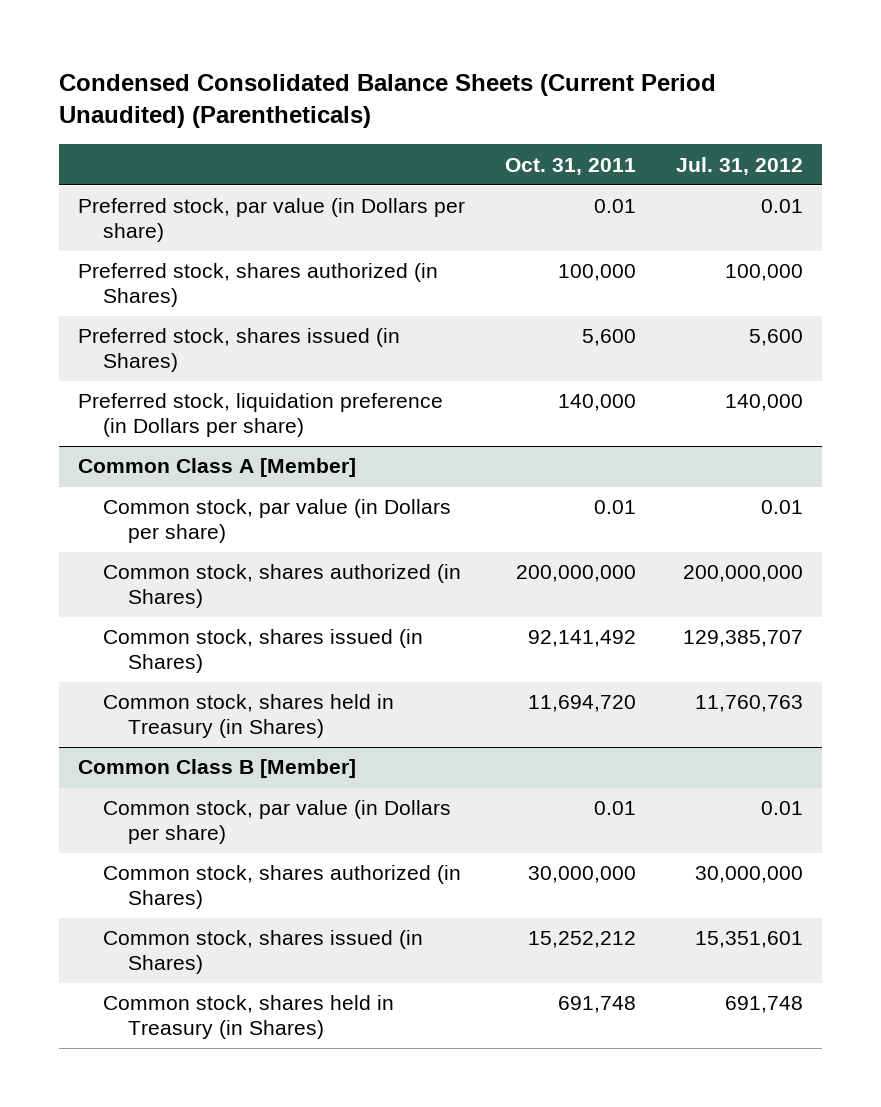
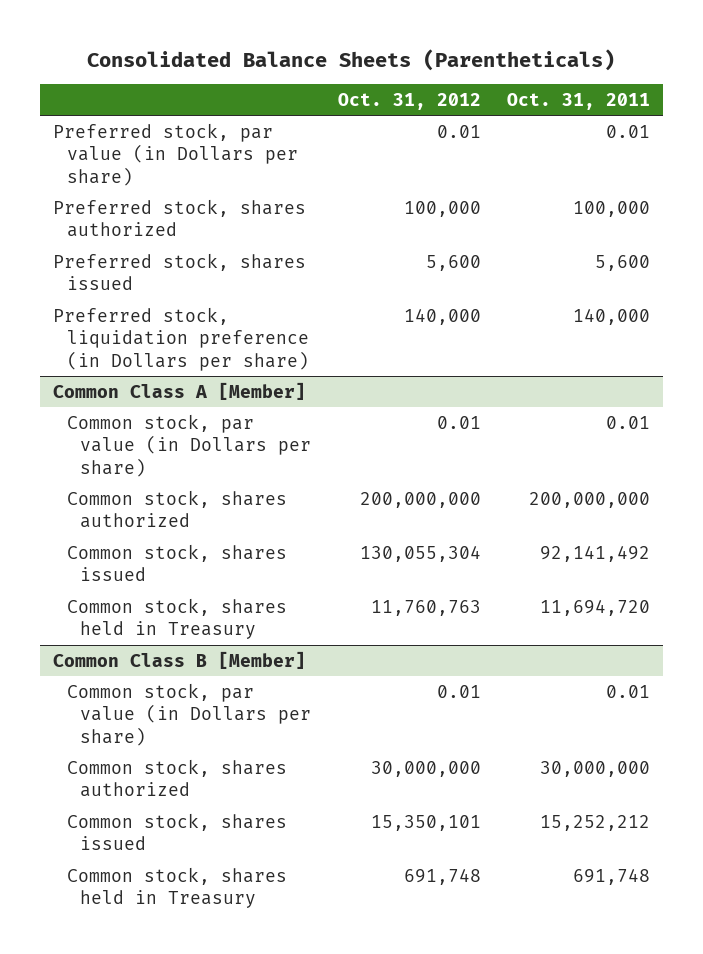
- Condensed Consolidated Balance Sheets (Current Period Unaudited) (Parentheticals)
+ Consolidated Balance Sheets (Parentheticals)
- | Oct. 31, 2011 | Jul. 31, 2012
+ | Oct. 31, 2012 | Oct. 31, 2011
- Preferred stock, shares authorized (in Shares) | 100,000 | 100,000
- Preferred stock, shares issued (in Shares) | 5,600 | 5,600
+ Preferred stock, shares authorized | 100,000 | 100,000
+ Preferred stock, shares issued | 5,600 | 5,600
@ Common Class A [Member]
- Common stock, shares authorized (in Shares) | 200,000,000 | 200,000,000
- Common stock, shares issued (in Shares) | 92,141,492 | 129,385,707
- Common stock, shares held in Treasury (in Shares) | 11,694,720 | 11,760,763
+ Common stock, shares authorized | 200,000,000 | 200,000,000
+ Common stock, shares issued | 130,055,304 | 92,141,492
+ Common stock, shares held in Treasury | 11,760,763 | 11,694,720
@ Common Class B [Member]
- Common stock, shares authorized (in Shares) | 30,000,000 | 30,000,000
- Common stock, shares issued (in Shares) | 15,252,212 | 15,351,601
- Common stock, shares held in Treasury (in Shares) | 691,748 | 691,748
+ Common stock, shares authorized | 30,000,000 | 30,000,000
+ Common stock, shares issued | 15,350,101 | 15,252,212
+ Common stock, shares held in Treasury | 691,748 | 691,748

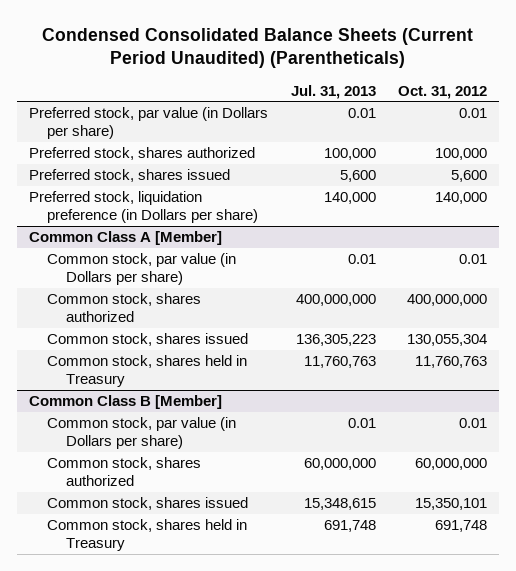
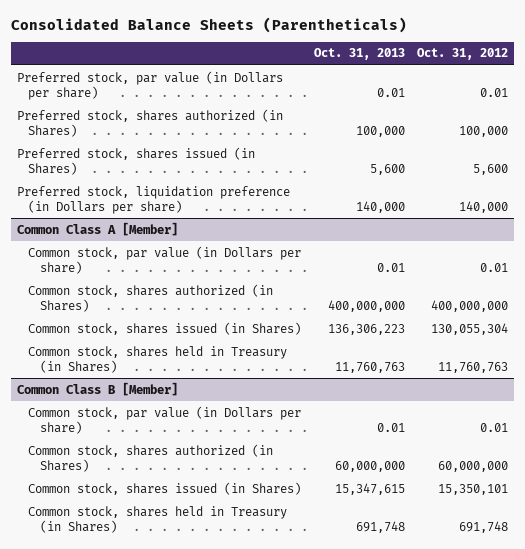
- Condensed Consolidated Balance Sheets (Current Period Unaudited) (Parentheticals)
+ Consolidated Balance Sheets (Parentheticals)
- | Jul. 31, 2013 | Oct. 31, 2012
+ | Oct. 31, 2013 | Oct. 31, 2012
- Preferred stock, shares authorized | 100,000 | 100,000
- Preferred stock, shares issued | 5,600 | 5,600
+ Preferred stock, shares authorized (in Shares) | 100,000 | 100,000
+ Preferred stock, shares issued (in Shares) | 5,600 | 5,600
@ Common Class A [Member]
- Common stock, shares authorized | 400,000,000 | 400,000,000
- Common stock, shares issued | 136,305,223 | 130,055,304
- Common stock, shares held in Treasury | 11,760,763 | 11,760,763
+ Common stock, shares authorized (in Shares) | 400,000,000 | 400,000,000
+ Common stock, shares issued (in Shares) | 136,306,223 | 130,055,304
+ Common stock, shares held in Treasury (in Shares) | 11,760,763 | 11,760,763
@ Common Class B [Member]
- Common stock, shares authorized | 60,000,000 | 60,000,000
- Common stock, shares issued | 15,348,615 | 15,350,101
- Common stock, shares held in Treasury | 691,748 | 691,748
+ Common stock, shares authorized (in Shares) | 60,000,000 | 60,000,000
+ Common stock, shares issued (in Shares) | 15,347,615 | 15,350,101
+ Common stock, shares held in Treasury (in Shares) | 691,748 | 691,748

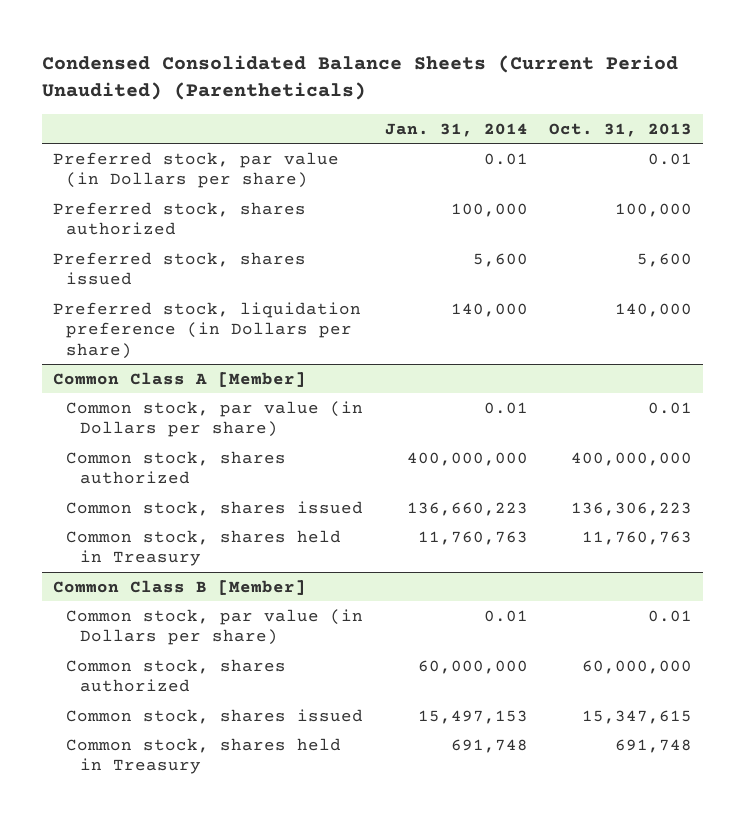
- Consolidated Balance Sheets (Parentheticals)
+ Condensed Consolidated Balance Sheets (Current Period Unaudited) (Parentheticals)
- | Oct. 31, 2013 | Oct. 31, 2012
+ | Jan. 31, 2014 | Oct. 31, 2013
- Preferred stock, shares authorized (in Shares) | 100,000 | 100,000
- Preferred stock, shares issued (in Shares) | 5,600 | 5,600
+ Preferred stock, shares authorized | 100,000 | 100,000
+ Preferred stock, shares issued | 5,600 | 5,600
@ Common Class A [Member]
- Common stock, shares authorized (in Shares) | 400,000,000 | 400,000,000
- Common stock, shares issued (in Shares) | 136,306,223 | 130,055,304
- Common stock, shares held in Treasury (in Shares) | 11,760,763 | 11,760,763
+ Common stock, shares authorized | 400,000,000 | 400,000,000
+ Common stock, shares issued | 136,660,223 | 136,306,223
+ Common stock, shares held in Treasury | 11,760,763 | 11,760,763
@ Common Class B [Member]
- Common stock, shares authorized (in Shares) | 60,000,000 | 60,000,000
- Common stock, shares issued (in Shares) | 15,347,615 | 15,350,101
- Common stock, shares held in Treasury (in Shares) | 691,748 | 691,748
+ Common stock, shares authorized | 60,000,000 | 60,000,000
+ Common stock, shares issued | 15,497,153 | 15,347,615
+ Common stock, shares held in Treasury | 691,748 | 691,748

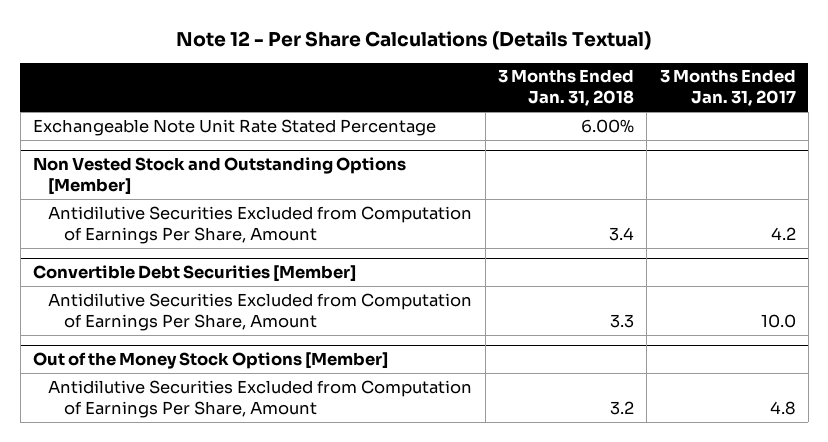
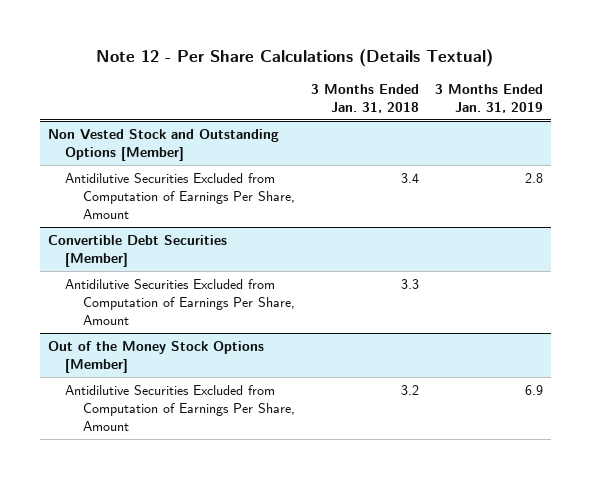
- | 3 Months Ended Jan. 31, 2018 | 3 Months Ended Jan. 31, 2017
+ | 3 Months Ended Jan. 31, 2018 | 3 Months Ended Jan. 31, 2019
- Exchangeable Note Unit Rate Stated Percentage | 6.00% |

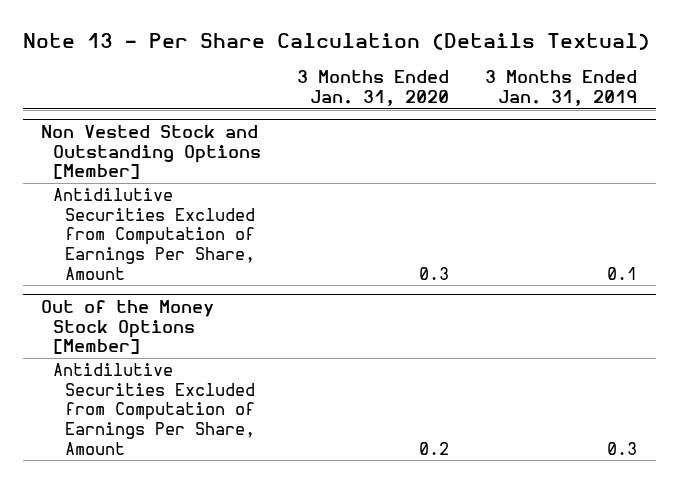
- Note 12 - Per Share Calculations (Details Textual)
+ Note 13 - Per Share Calculation (Details Textual)
- | 3 Months Ended Jan. 31, 2018 | 3 Months Ended Jan. 31, 2019
+ | 3 Months Ended Jan. 31, 2020 | 3 Months Ended Jan. 31, 2019
@ Non Vested Stock and Outstanding Options [Member]
- Antidilutive Securities Excluded from Computation of Earnings Per Share, Amount | 3.4 | 2.8
- Convertible Debt Securities [Member]
- Antidilutive Securities Excluded from Computation of Earnings Per Share, Amount | 3.3 |
@ Non Vested Stock and Outstanding Options [Member]
+ Antidilutive Securities Excluded from Computation of Earnings Per Share, Amount | 0.3 | 0.1
@ Out of the Money Stock Options [Member]
- Antidilutive Securities Excluded from Computation of Earnings Per Share, Amount | 3.2 | 6.9
+ Antidilutive Securities Excluded from Computation of Earnings Per Share, Amount | 0.2 | 0.3

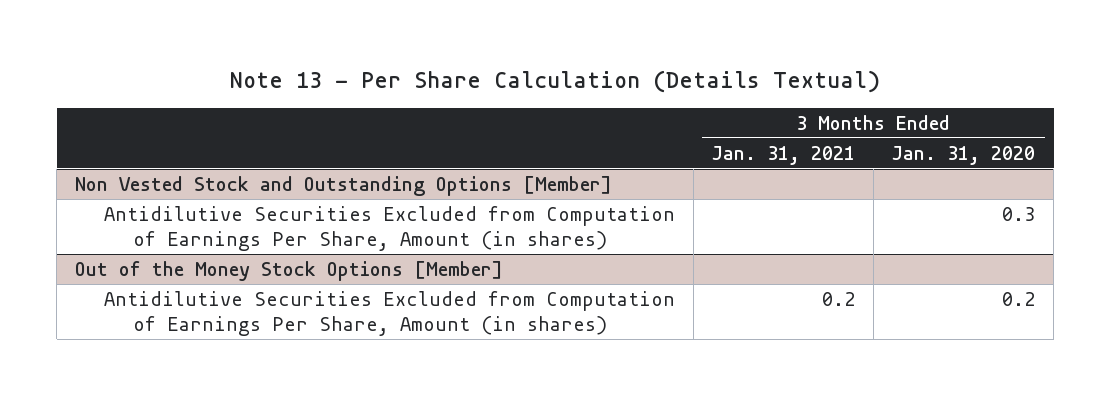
- | 3 Months Ended Jan. 31, 2020 | 3 Months Ended Jan. 31, 2019
+ | 3 Months Ended Jan. 31, 2021 | 3 Months Ended Jan. 31, 2020
@ Non Vested Stock and Outstanding Options [Member]
- Antidilutive Securities Excluded from Computation of Earnings Per Share, Amount | 0.3 | 0.1
+ Antidilutive Securities Excluded from Computation of Earnings Per Share, Amount (in shares) | | 0.3
@ Out of the Money Stock Options [Member]
- Antidilutive Securities Excluded from Computation of Earnings Per Share, Amount | 0.2 | 0.3
+ Antidilutive Securities Excluded from Computation of Earnings Per Share, Amount (in shares) | 0.2 | 0.2

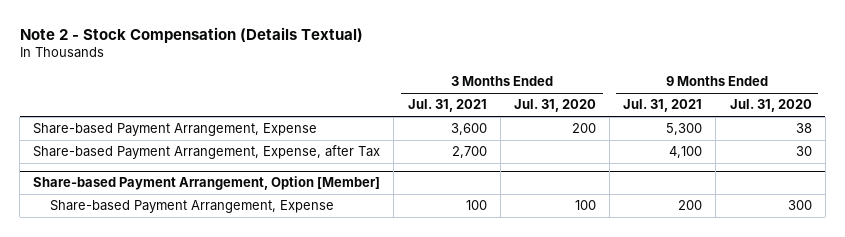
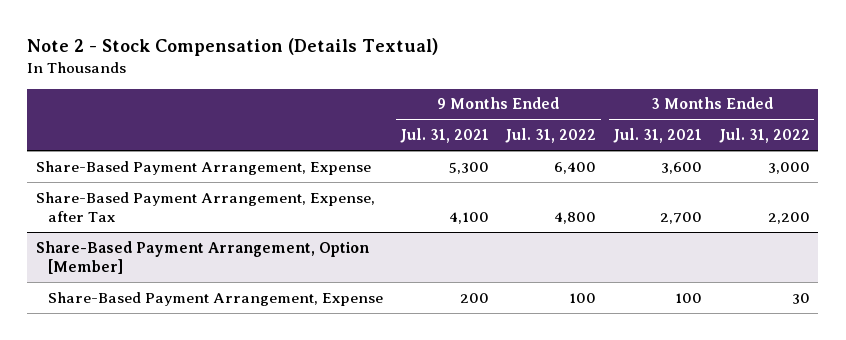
- | 3 Months Ended Jul. 31, 2021 | 3 Months Ended Jul. 31, 2020 | 9 Months Ended Jul. 31, 2021 | 9 Months Ended Jul. 31, 2020
+ | 9 Months Ended Jul. 31, 2021 | 9 Months Ended Jul. 31, 2022 | 3 Months Ended Jul. 31, 2021 | 3 Months Ended Jul. 31, 2022
- Share-based Payment Arrangement, Expense | 3,600 | 200 | 5,300 | 38
- Share-based Payment Arrangement, Expense, after Tax | 2,700 | | 4,100 | 30
- Share-based Payment Arrangement, Option [Member]
- Share-based Payment Arrangement, Expense | 100 | 100 | 200 | 300
+ Share-Based Payment Arrangement, Expense | 5,300 | 6,400 | 3,600 | 3,000
+ Share-Based Payment Arrangement, Expense, after Tax | 4,100 | 4,800 | 2,700 | 2,200
+ Share-Based Payment Arrangement, Option [Member]
+ Share-Based Payment Arrangement, Expense | 200 | 100 | 100 | 30

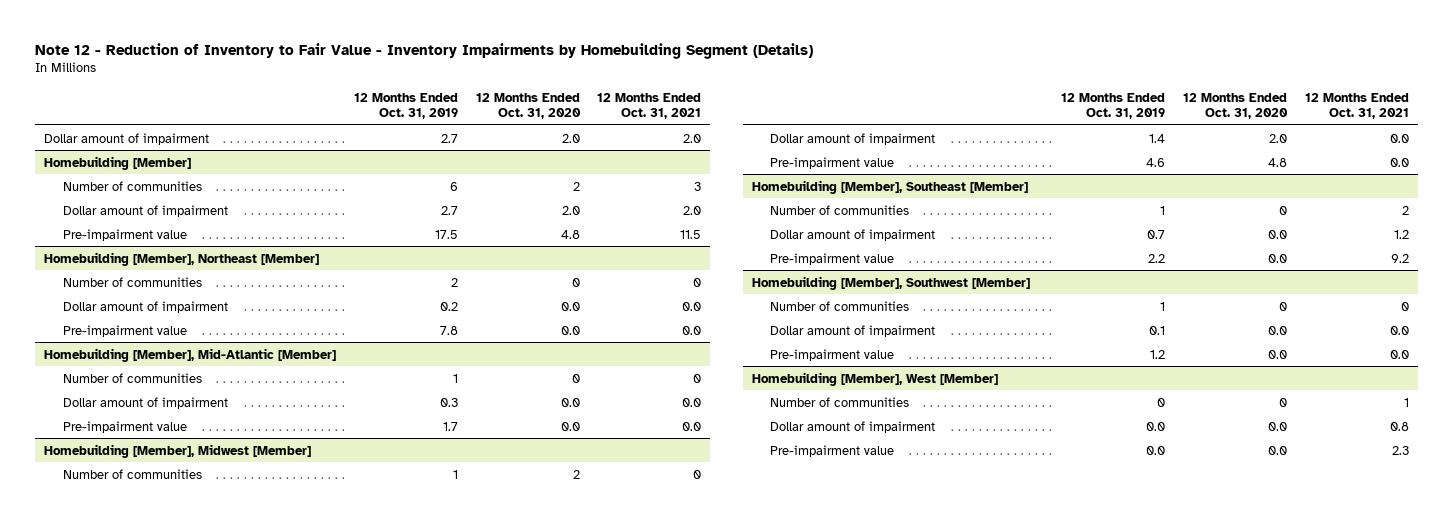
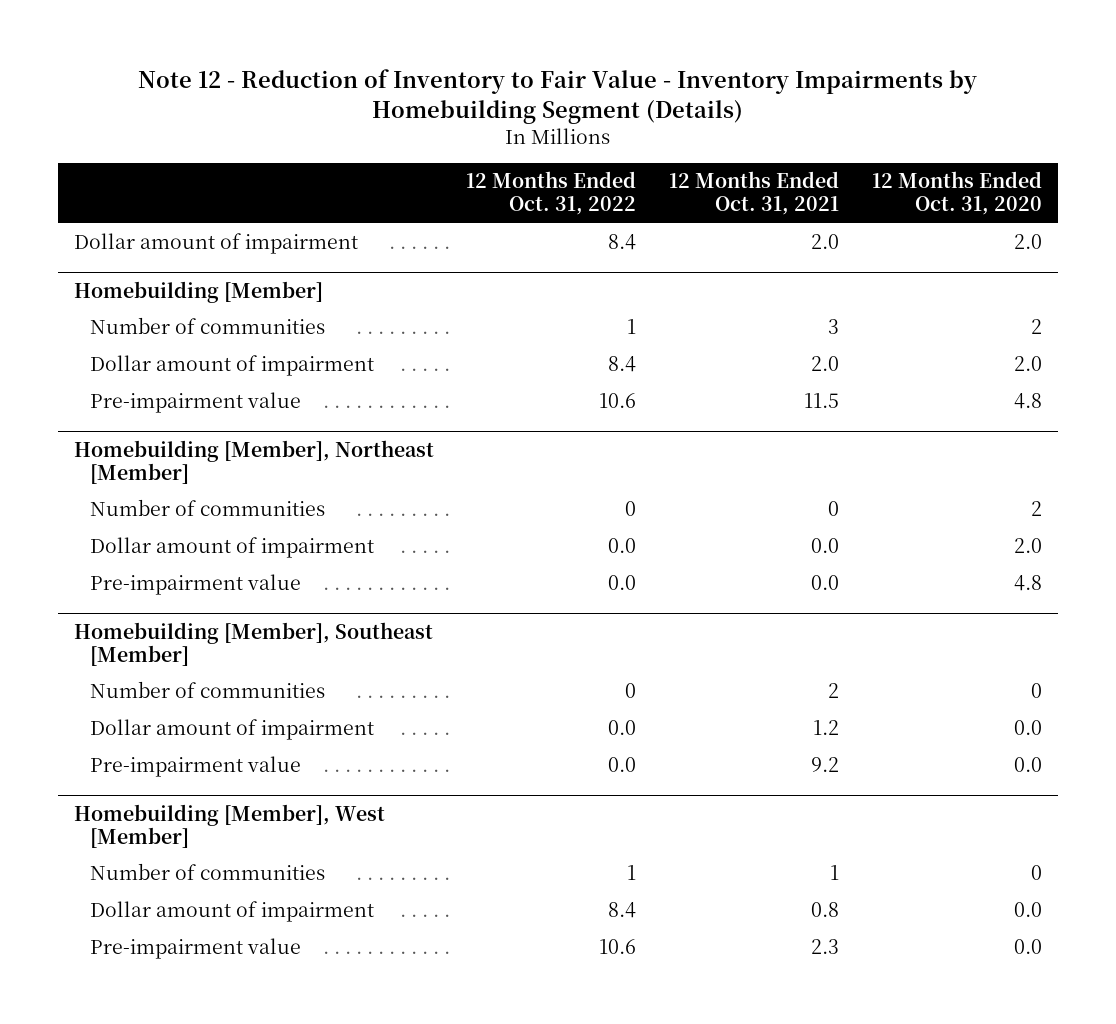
- | 12 Months Ended Oct. 31, 2019 | 12 Months Ended Oct. 31, 2020 | 12 Months Ended Oct. 31, 2021
+ | 12 Months Ended Oct. 31, 2022 | 12 Months Ended Oct. 31, 2021 | 12 Months Ended Oct. 31, 2020
@ Homebuilding [Member], Northeast [Member]
- Number of communities | 2 | 0 | 0
- Dollar amount of impairment | 0.2 | 0.0 | 0.0
- Pre-impairment value | 7.8 | 0.0 | 0.0
- Homebuilding [Member], Mid-Atlantic [Member]
- Number of communities | 1 | 0 | 0
- Dollar amount of impairment | 0.3 | 0.0 | 0.0
- Pre-impairment value | 1.7 | 0.0 | 0.0
- Homebuilding [Member], Midwest [Member]
- Homebuilding [Member], Southwest [Member]
- Number of communities | 1 | 0 | 0
- Dollar amount of impairment | 0.1 | 0.0 | 0.0
- Pre-impairment value | 1.2 | 0.0 | 0.0

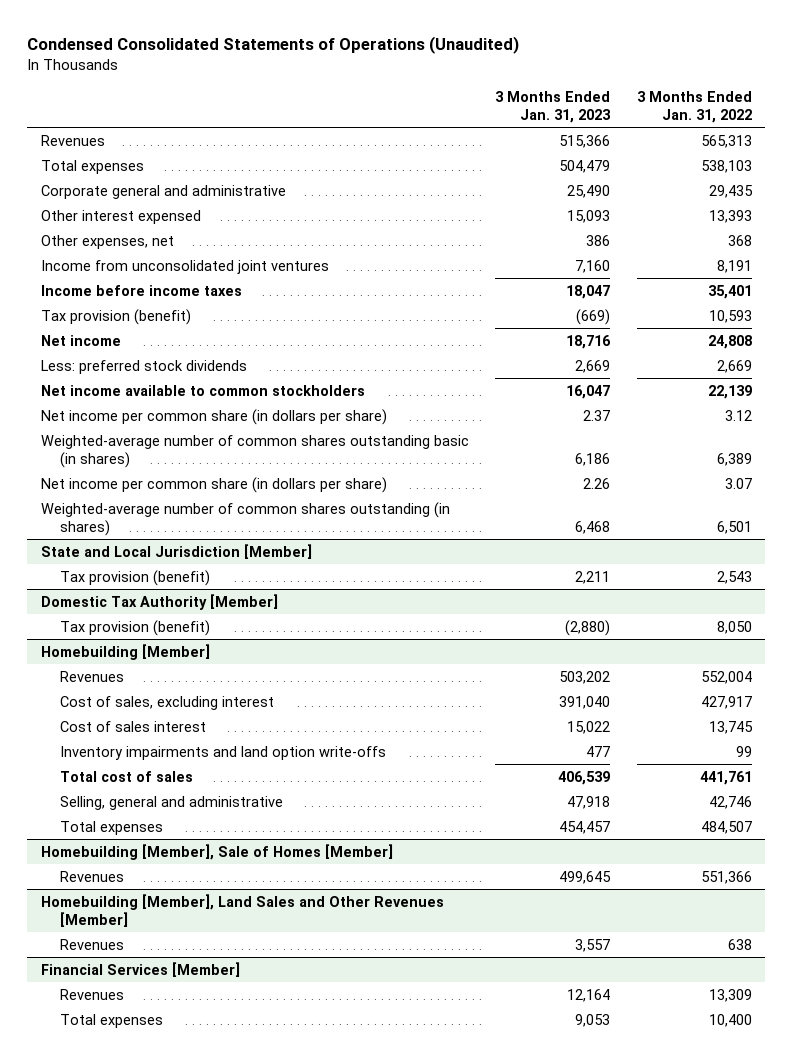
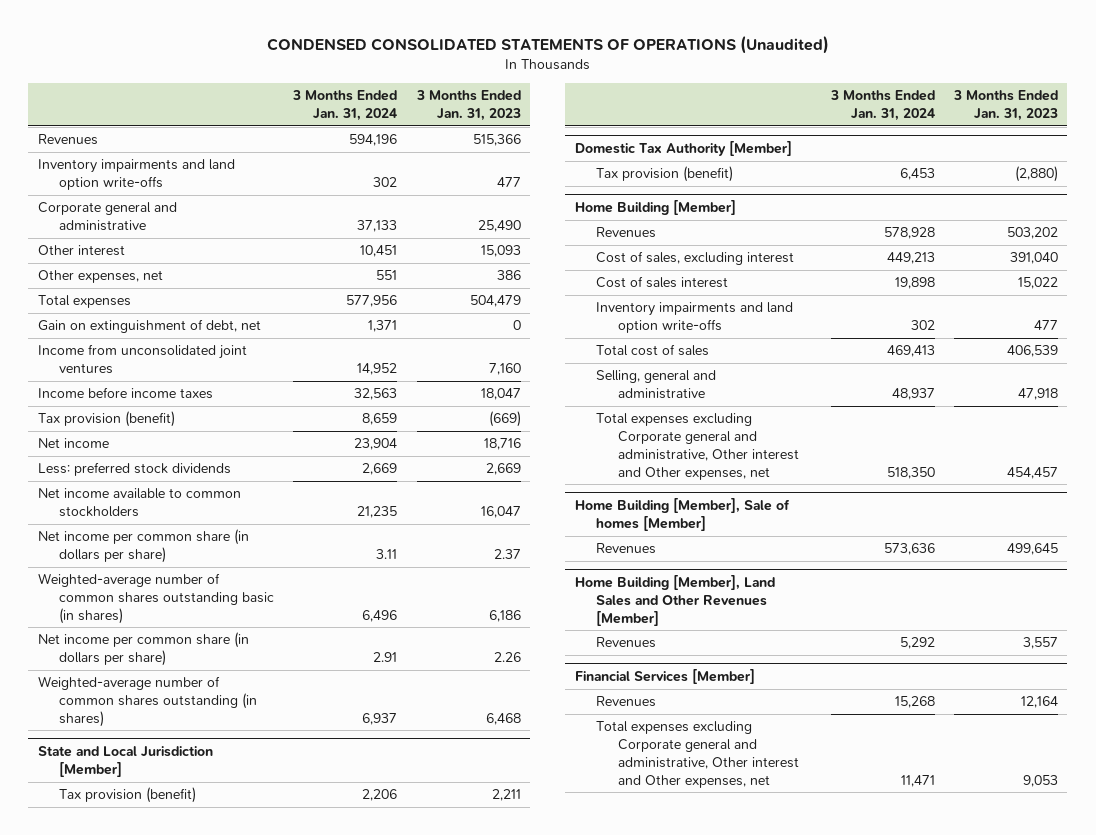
- Condensed Consolidated Statements of Operations (Unaudited)
+ CONDENSED CONSOLIDATED STATEMENTS OF OPERATIONS (Unaudited)
- | 3 Months Ended Jan. 31, 2023 | 3 Months Ended Jan. 31, 2022
+ | 3 Months Ended Jan. 31, 2024 | 3 Months Ended Jan. 31, 2023
+ Inventory impairments and land option write-offs | 302 | 477
- Other interest expensed | 15,093 | 13,393
+ Other interest | 10,451 | 15,093
moved down: Total expenses | 577,956 | 504,479
+ Gain on extinguishment of debt, net | 1,371 | 0
- Homebuilding [Member]
+ Home Building [Member]
- Total expenses | 454,457 | 484,507
- Homebuilding [Member], Sale of Homes [Member]
+ Total expenses excluding Corporate general and administrative, Other interest and Other expenses, net | 518,350 | 454,457
+ Home Building [Member], Sale of homes [Member]
- Homebuilding [Member], Land Sales and Other Revenues [Member]
+ Home Building [Member], Land Sales and Other Revenues [Member]
@ Financial Services [Member]
- Total expenses | 9,053 | 10,400
+ Total expenses excluding Corporate general and administrative, Other interest and Other expenses, net | 11,471 | 9,053

